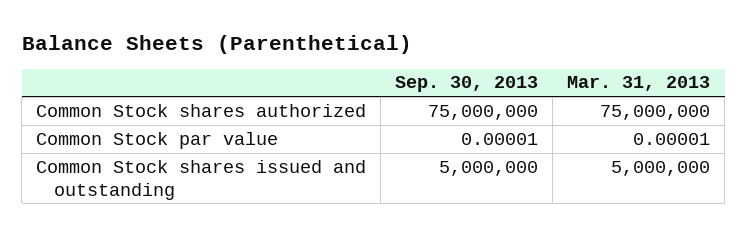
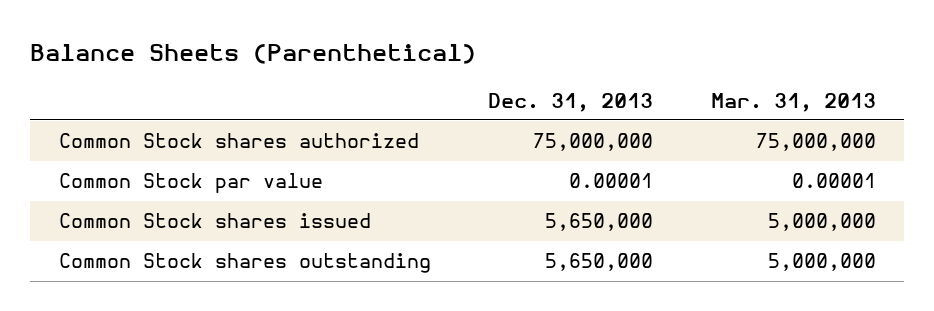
- | Sep. 30, 2013 | Mar. 31, 2013
+ | Dec. 31, 2013 | Mar. 31, 2013
- Common Stock shares issued and outstanding | 5,000,000 | 5,000,000
+ Common Stock shares issued | 5,650,000 | 5,000,000
+ Common Stock shares outstanding | 5,650,000 | 5,000,000

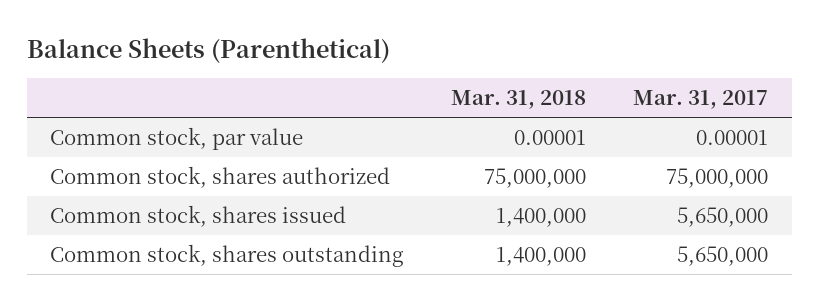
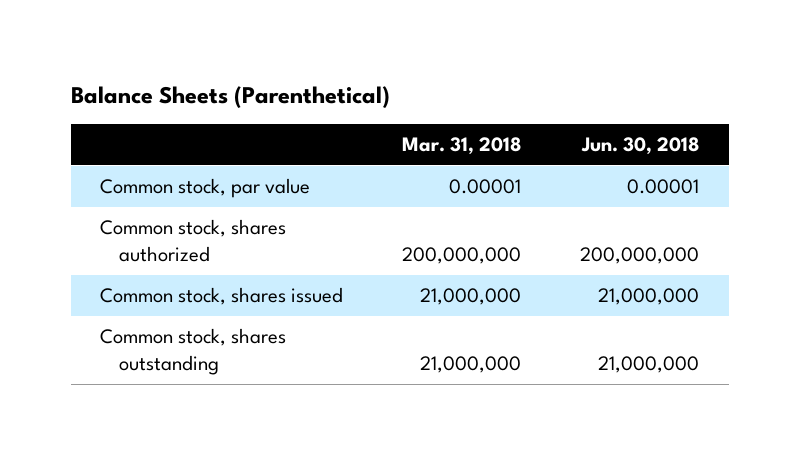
- | Mar. 31, 2018 | Mar. 31, 2017
+ | Mar. 31, 2018 | Jun. 30, 2018
- Common stock, shares authorized | 75,000,000 | 75,000,000
- Common stock, shares issued | 1,400,000 | 5,650,000
- Common stock, shares outstanding | 1,400,000 | 5,650,000
+ Common stock, shares authorized | 200,000,000 | 200,000,000
+ Common stock, shares issued | 21,000,000 | 21,000,000
+ Common stock, shares outstanding | 21,000,000 | 21,000,000

